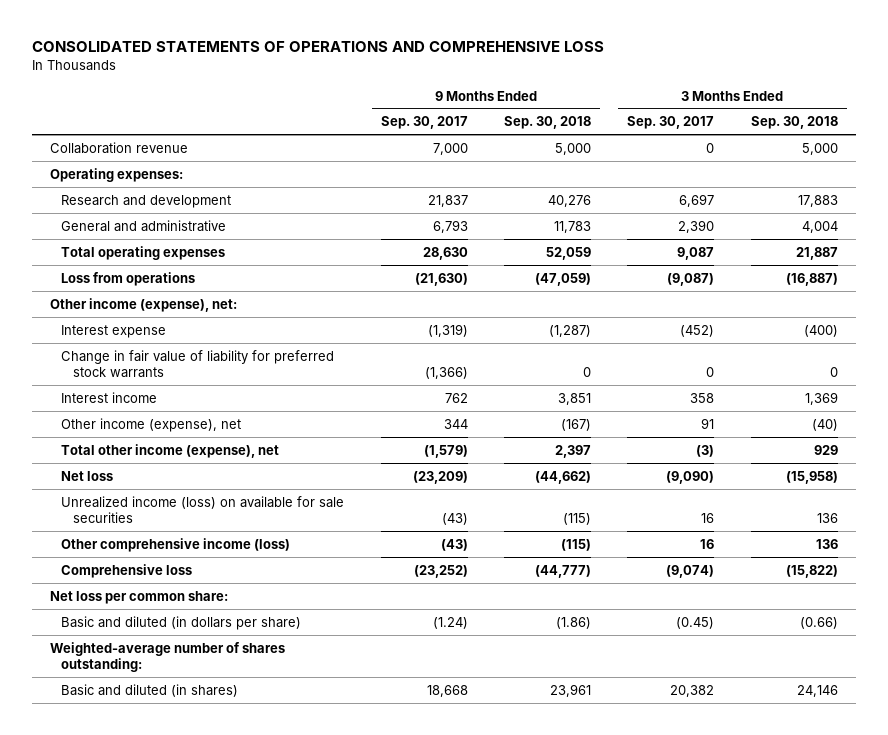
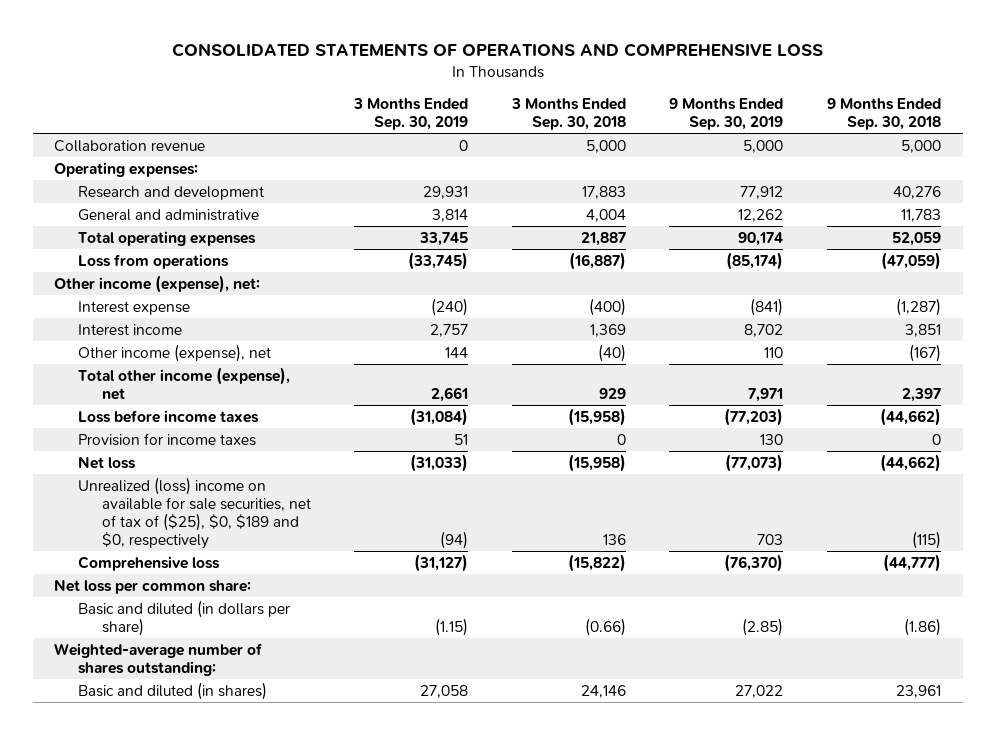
- | 9 Months Ended Sep. 30, 2017 | 9 Months Ended Sep. 30, 2018 | 3 Months Ended Sep. 30, 2017 | 3 Months Ended Sep. 30, 2018
+ | 3 Months Ended Sep. 30, 2019 | 3 Months Ended Sep. 30, 2018 | 9 Months Ended Sep. 30, 2019 | 9 Months Ended Sep. 30, 2018
- Change in fair value of liability for preferred stock warrants | (1,366) | 0 | 0 | 0
+ Loss before income taxes | (31,084) | (15,958) | (77,203) | (44,662)
+ Provision for income taxes | 51 | 0 | 130 | 0
- Unrealized income (loss) on available for sale securities | (43) | (115) | 16 | 136
- Other comprehensive income (loss) | (43) | (115) | 16 | 136
+ Unrealized (loss) income on available for sale securities, net of tax of ($25), $0, $189 and $0, respectively | (94) | 136 | 703 | (115)

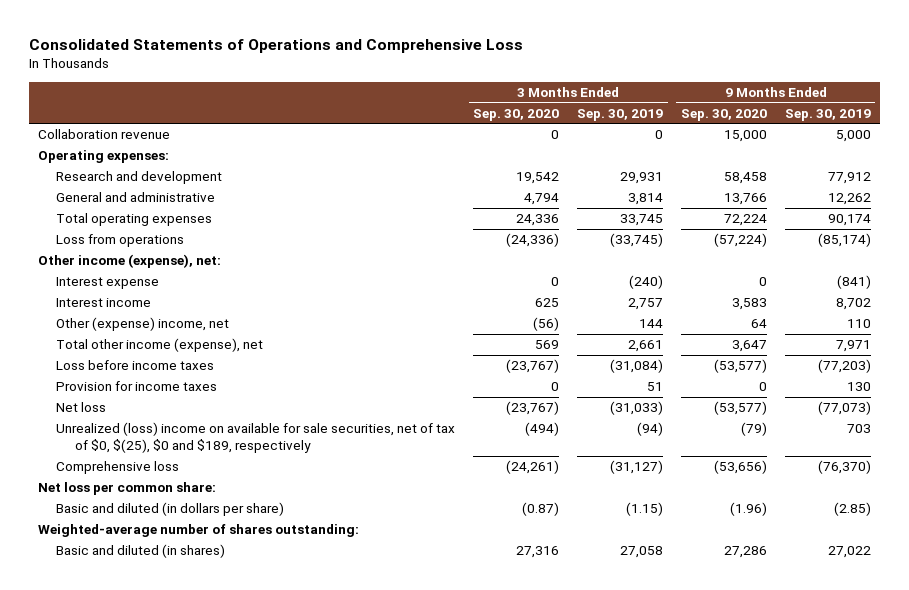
- CONSOLIDATED STATEMENTS OF OPERATIONS AND COMPREHENSIVE LOSS
+ Consolidated Statements of Operations and Comprehensive Loss
- | 3 Months Ended Sep. 30, 2019 | 3 Months Ended Sep. 30, 2018 | 9 Months Ended Sep. 30, 2019 | 9 Months Ended Sep. 30, 2018
+ | 3 Months Ended Sep. 30, 2020 | 3 Months Ended Sep. 30, 2019 | 9 Months Ended Sep. 30, 2020 | 9 Months Ended Sep. 30, 2019
- Other income (expense), net | 144 | (40) | 110 | (167)
+ Other (expense) income, net | (56) | 144 | 64 | 110
- Unrealized (loss) income on available for sale securities, net of tax of ($25), $0, $189 and $0, respectively | (94) | 136 | 703 | (115)
+ Unrealized (loss) income on available for sale securities, net of tax of $0, $(25), $0 and $189, respectively | (494) | (94) | (79) | 703

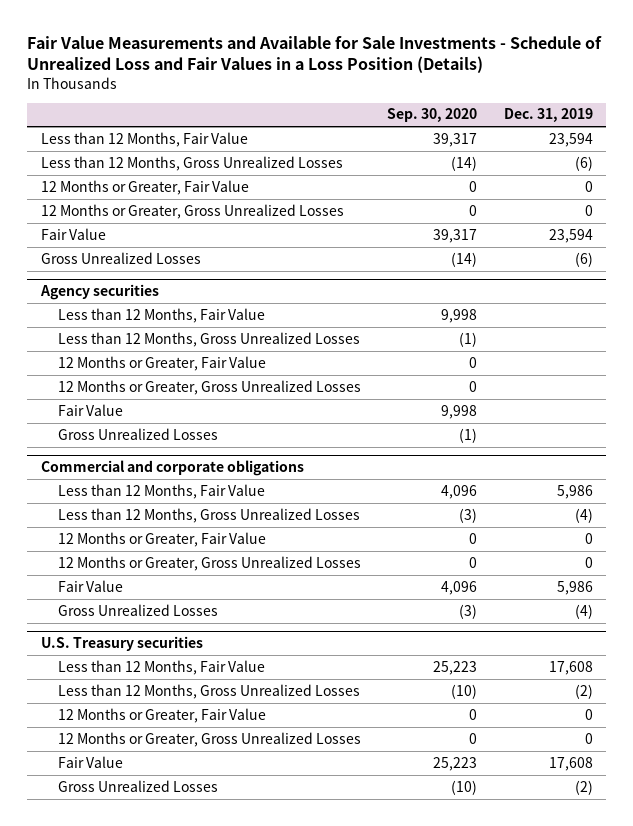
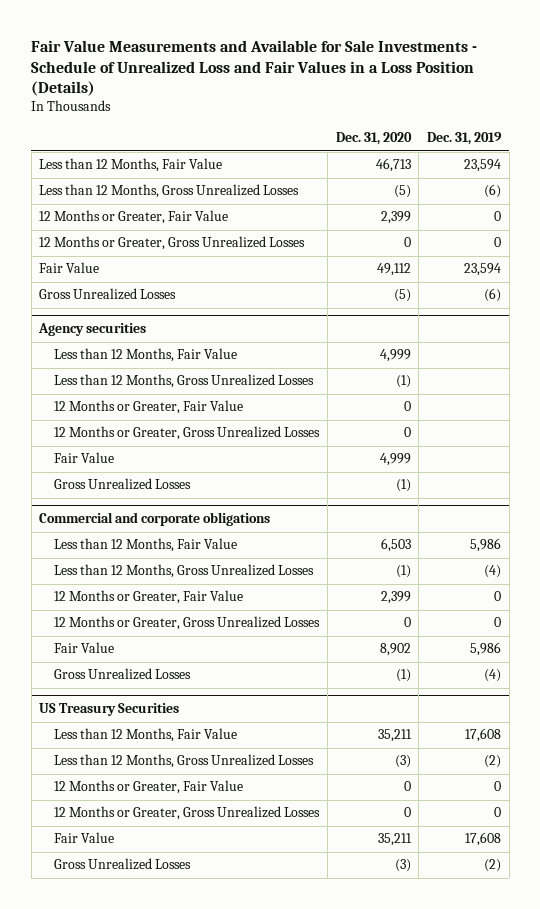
- | Sep. 30, 2020 | Dec. 31, 2019
+ | Dec. 31, 2020 | Dec. 31, 2019
- U.S. Treasury securities
+ US Treasury Securities

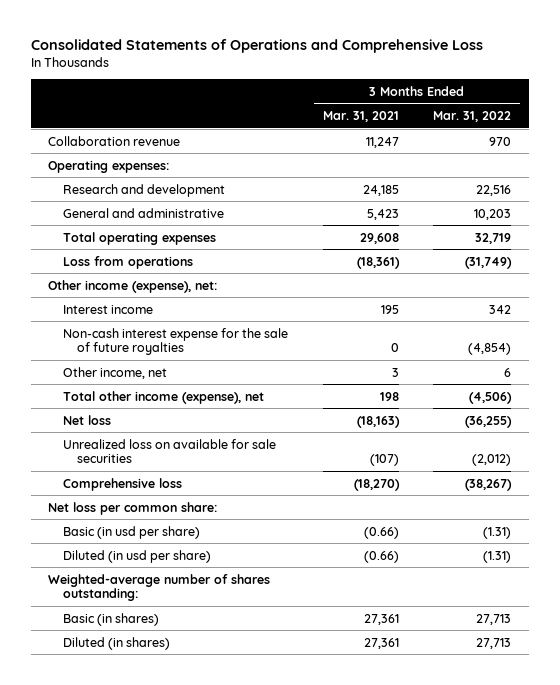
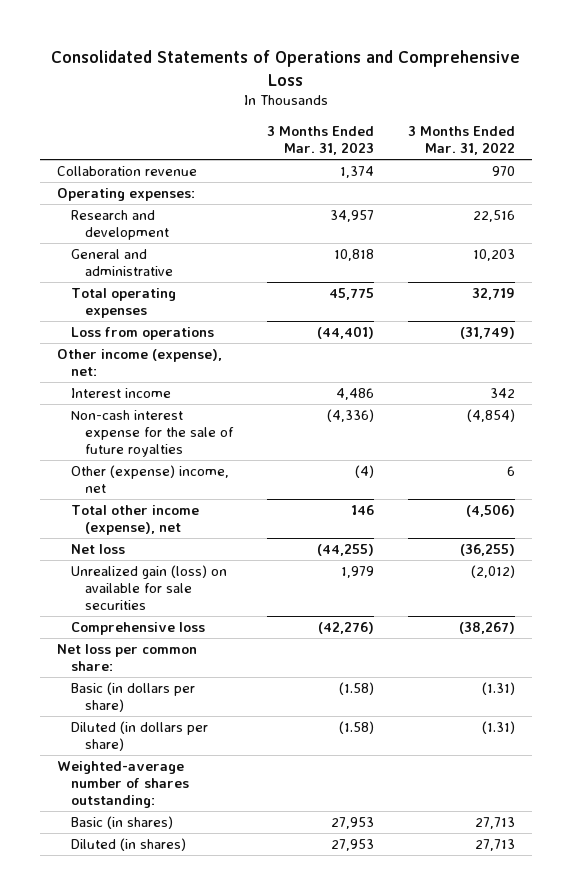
- | 3 Months Ended Mar. 31, 2021 | 3 Months Ended Mar. 31, 2022
+ | 3 Months Ended Mar. 31, 2023 | 3 Months Ended Mar. 31, 2022
- Other income, net | 3 | 6
+ Other (expense) income, net | (4) | 6
- Unrealized loss on available for sale securities | (107) | (2,012)
+ Unrealized gain (loss) on available for sale securities | 1,979 | (2,012)
- Basic (in usd per share) | (0.66) | (1.31)
- Diluted (in usd per share) | (0.66) | (1.31)
+ Basic (in dollars per share) | (1.58) | (1.31)
+ Diluted (in dollars per share) | (1.58) | (1.31)

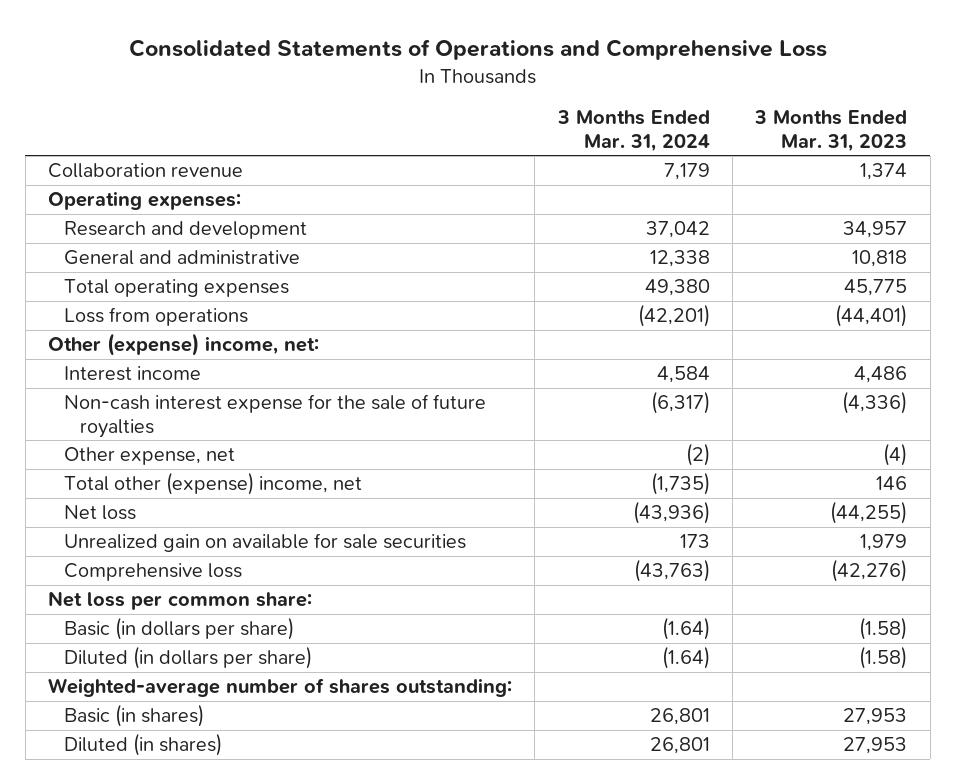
- | 3 Months Ended Mar. 31, 2023 | 3 Months Ended Mar. 31, 2022
+ | 3 Months Ended Mar. 31, 2024 | 3 Months Ended Mar. 31, 2023
- Other income (expense), net:
+ Other (expense) income, net:
- Other (expense) income, net | (4) | 6
- Total other income (expense), net | 146 | (4,506)
+ Other expense, net | (2) | (4)
+ Total other (expense) income, net | (1,735) | 146
- Unrealized gain (loss) on available for sale securities | 1,979 | (2,012)
+ Unrealized gain on available for sale securities | 173 | 1,979

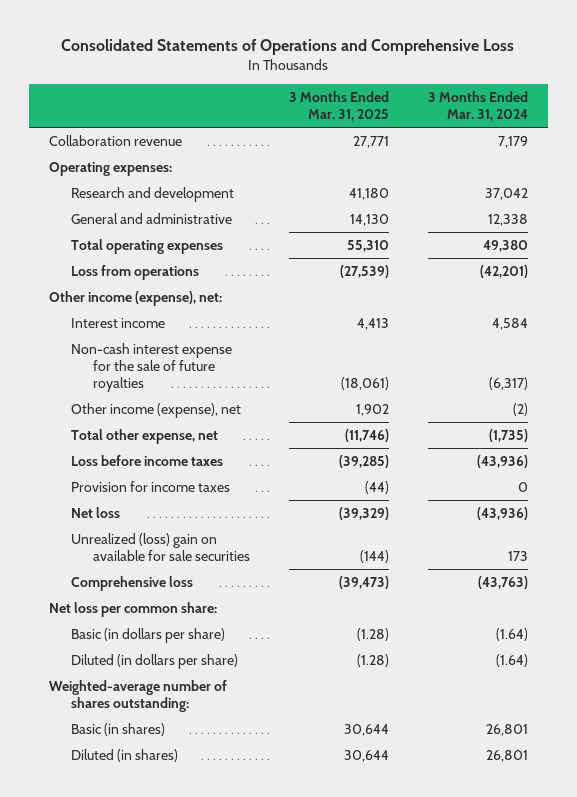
- | 3 Months Ended Mar. 31, 2024 | 3 Months Ended Mar. 31, 2023
+ | 3 Months Ended Mar. 31, 2025 | 3 Months Ended Mar. 31, 2024
- Other (expense) income, net:
+ Other income (expense), net:
- Other expense, net | (2) | (4)
- Total other (expense) income, net | (1,735) | 146
+ Other income (expense), net | 1,902 | (2)
+ Total other expense, net | (11,746) | (1,735)
+ Loss before income taxes | (39,285) | (43,936)
+ Provision for income taxes | (44) | 0
- Unrealized gain on available for sale securities | 173 | 1,979
+ Unrealized (loss) gain on available for sale securities | (144) | 173

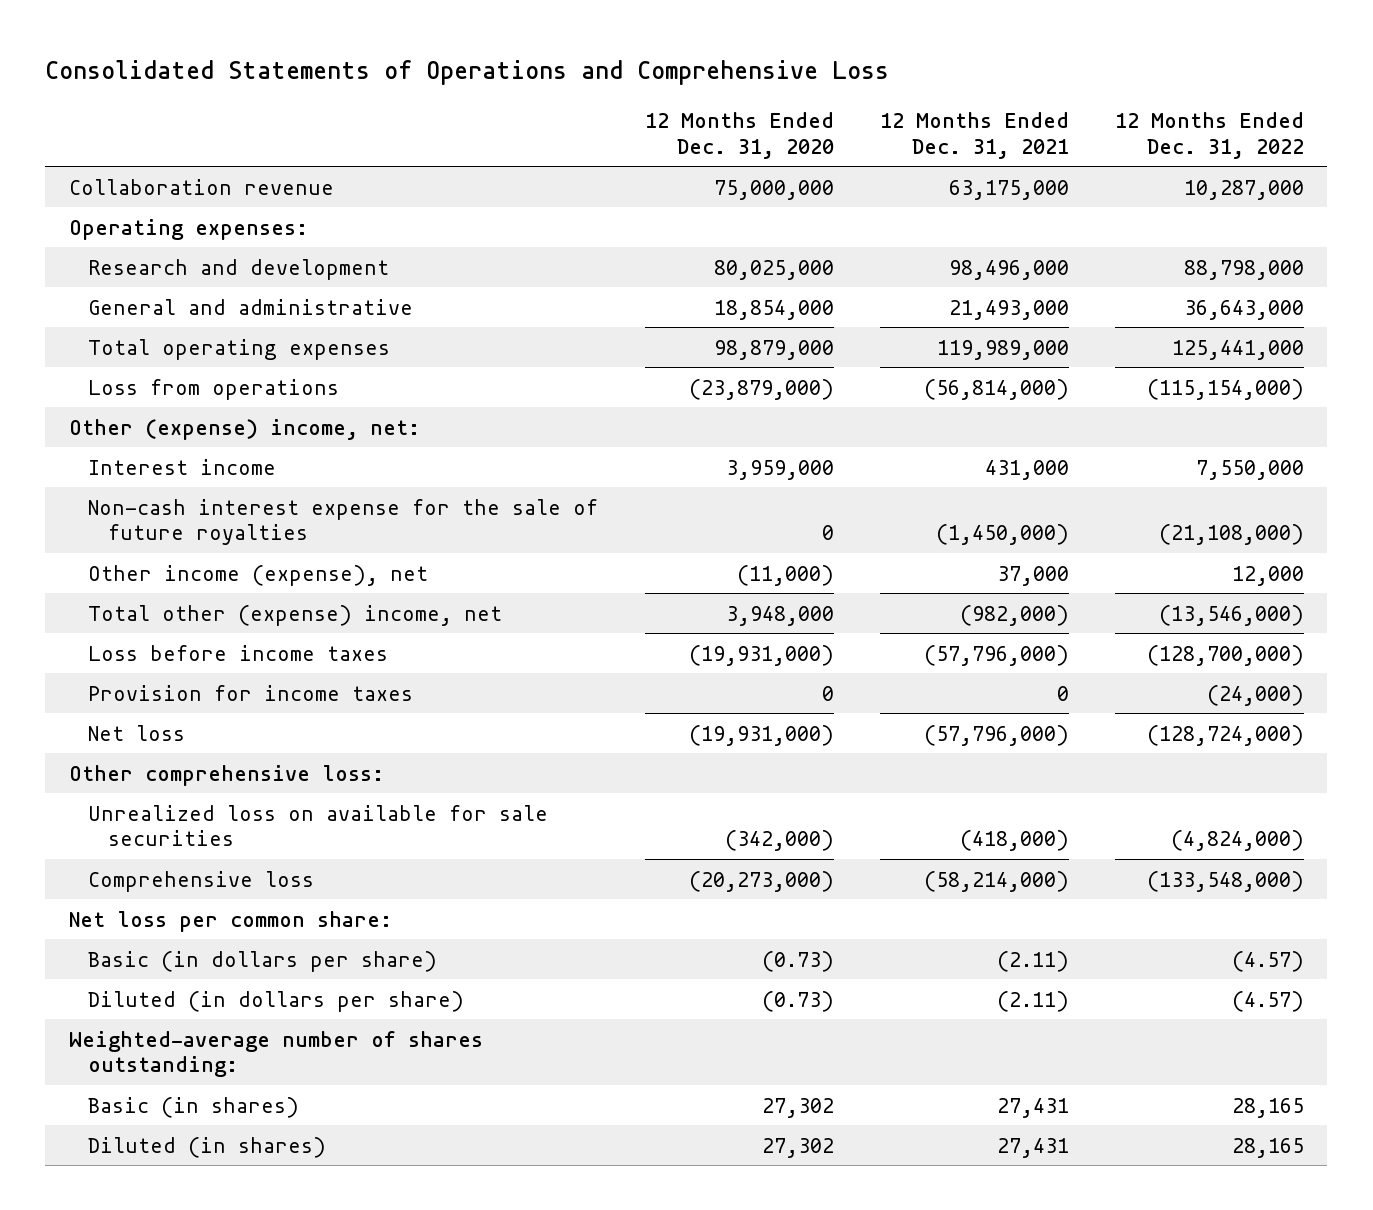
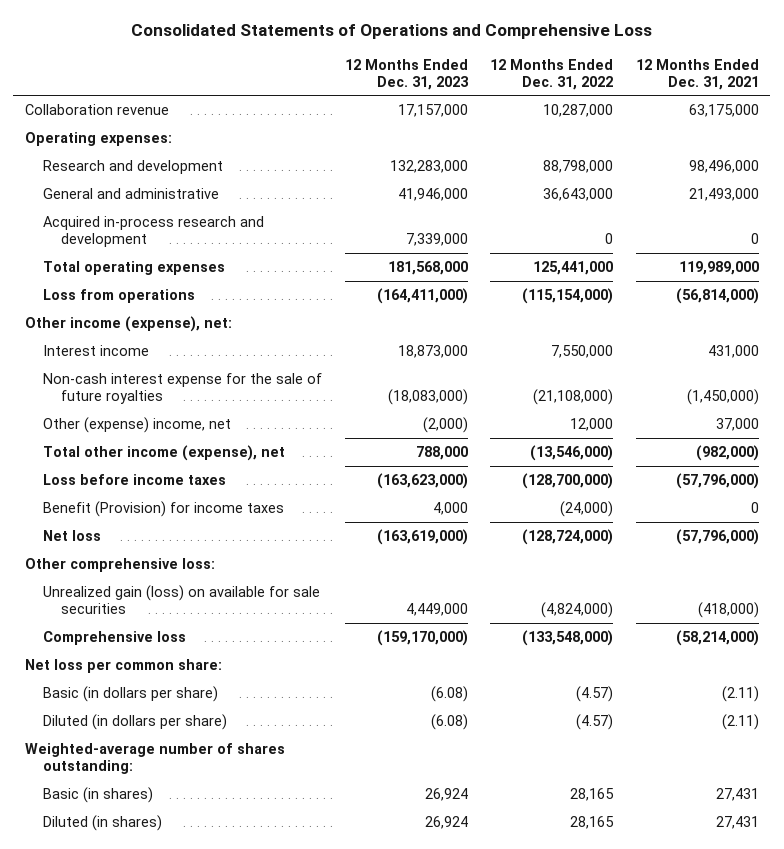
- | 12 Months Ended Dec. 31, 2020 | 12 Months Ended Dec. 31, 2021 | 12 Months Ended Dec. 31, 2022
+ | 12 Months Ended Dec. 31, 2023 | 12 Months Ended Dec. 31, 2022 | 12 Months Ended Dec. 31, 2021
+ Acquired in-process research and development | 7,339,000 | 0 | 0
- Other (expense) income, net:
+ Other income (expense), net:
- Other income (expense), net | (11,000) | 37,000 | 12,000
- Total other (expense) income, net | 3,948,000 | (982,000) | (13,546,000)
+ Other (expense) income, net | (2,000) | 12,000 | 37,000
+ Total other income (expense), net | 788,000 | (13,546,000) | (982,000)
- Provision for income taxes | 0 | 0 | (24,000)
+ Benefit (Provision) for income taxes | 4,000 | (24,000) | 0
- Unrealized loss on available for sale securities | (342,000) | (418,000) | (4,824,000)
+ Unrealized gain (loss) on available for sale securities | 4,449,000 | (4,824,000) | (418,000)

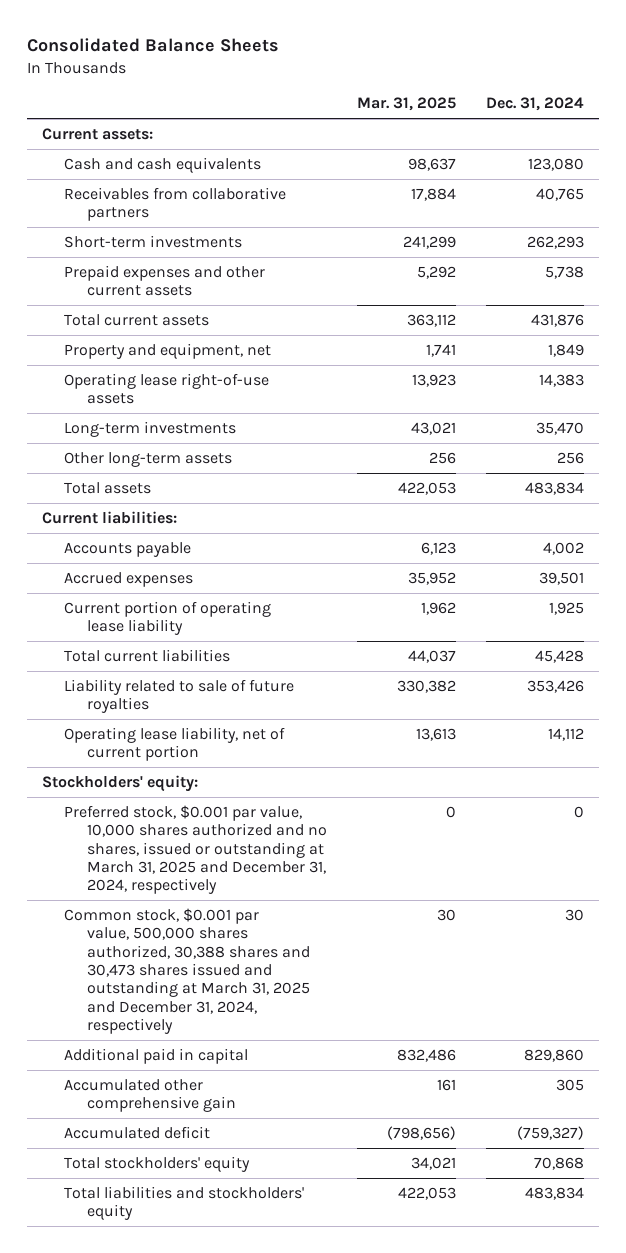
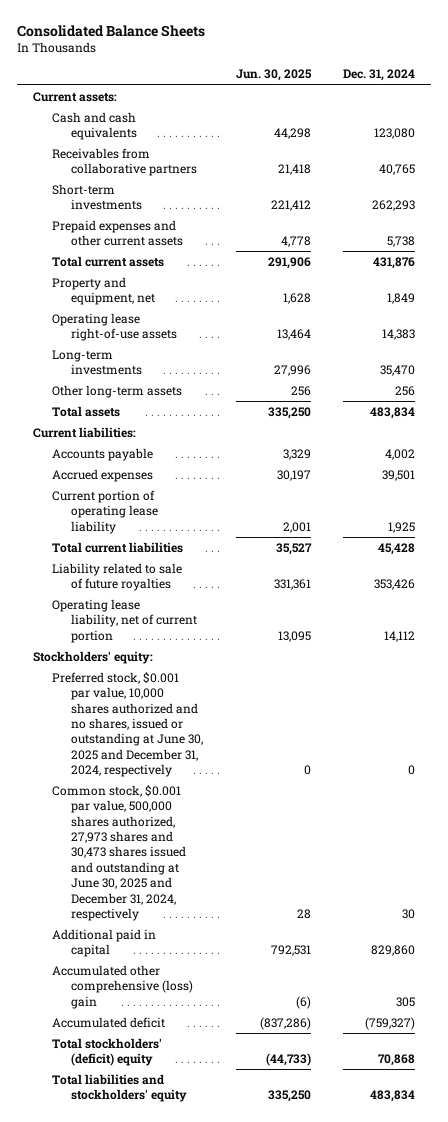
- | Mar. 31, 2025 | Dec. 31, 2024
+ | Jun. 30, 2025 | Dec. 31, 2024
- Preferred stock, $0.001 par value, 10,000 shares authorized and no shares, issued or outstanding at March 31, 2025 and December 31, 2024, respectively | 0 | 0
- Common stock, $0.001 par value, 500,000 shares authorized, 30,388 shares and 30,473 shares issued and outstanding at March 31, 2025 and December 31, 2024, respectively | 30 | 30
+ Preferred stock, $0.001 par value, 10,000 shares authorized and no shares, issued or outstanding at June 30, 2025 and December 31, 2024, respectively | 0 | 0
+ Common stock, $0.001 par value, 500,000 shares authorized, 27,973 shares and 30,473 shares issued and outstanding at June 30, 2025 and December 31, 2024, respectively | 28 | 30
- Accumulated other comprehensive gain | 161 | 305
+ Accumulated other comprehensive (loss) gain | (6) | 305
- Total stockholders' equity | 34,021 | 70,868
+ Total stockholders' (deficit) equity | (44,733) | 70,868

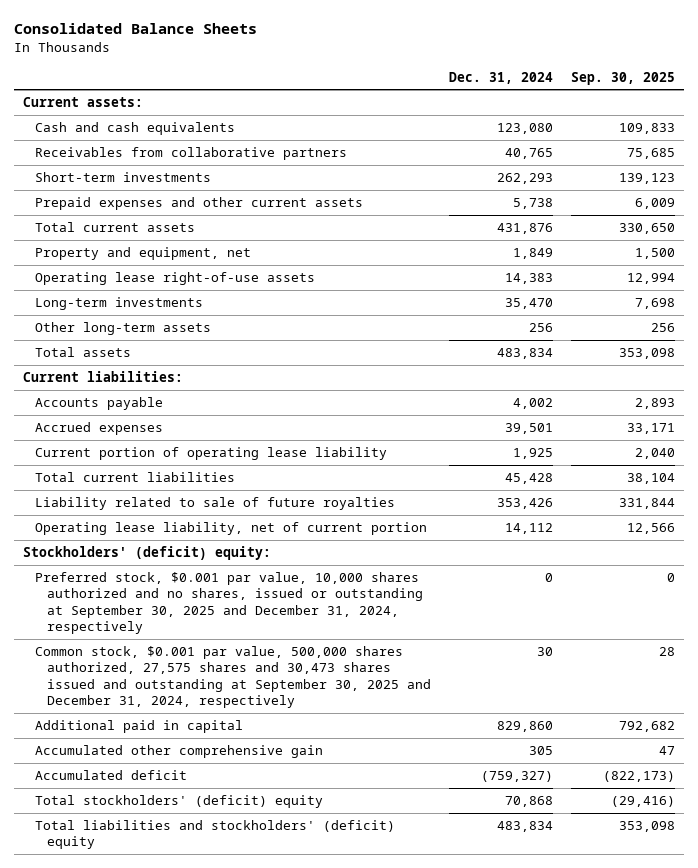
- | Jun. 30, 2025 | Dec. 31, 2024
+ | Dec. 31, 2024 | Sep. 30, 2025
- Stockholders' equity:
- Preferred stock, $0.001 par value, 10,000 shares authorized and no shares, issued or outstanding at June 30, 2025 and December 31, 2024, respectively | 0 | 0
- Common stock, $0.001 par value, 500,000 shares authorized, 27,973 shares and 30,473 shares issued and outstanding at June 30, 2025 and December 31, 2024, respectively | 28 | 30
+ Stockholders' (deficit) equity:
+ Preferred stock, $0.001 par value, 10,000 shares authorized and no shares, issued or outstanding at September 30, 2025 and December 31, 2024, respectively | 0 | 0
+ Common stock, $0.001 par value, 500,000 shares authorized, 27,575 shares and 30,473 shares issued and outstanding at September 30, 2025 and December 31, 2024, respectively | 30 | 28
- Accumulated other comprehensive (loss) gain | (6) | 305
+ Accumulated other comprehensive gain | 305 | 47
- Total liabilities and stockholders' equity | 335,250 | 483,834
+ Total liabilities and stockholders' (deficit) equity | 483,834 | 353,098

